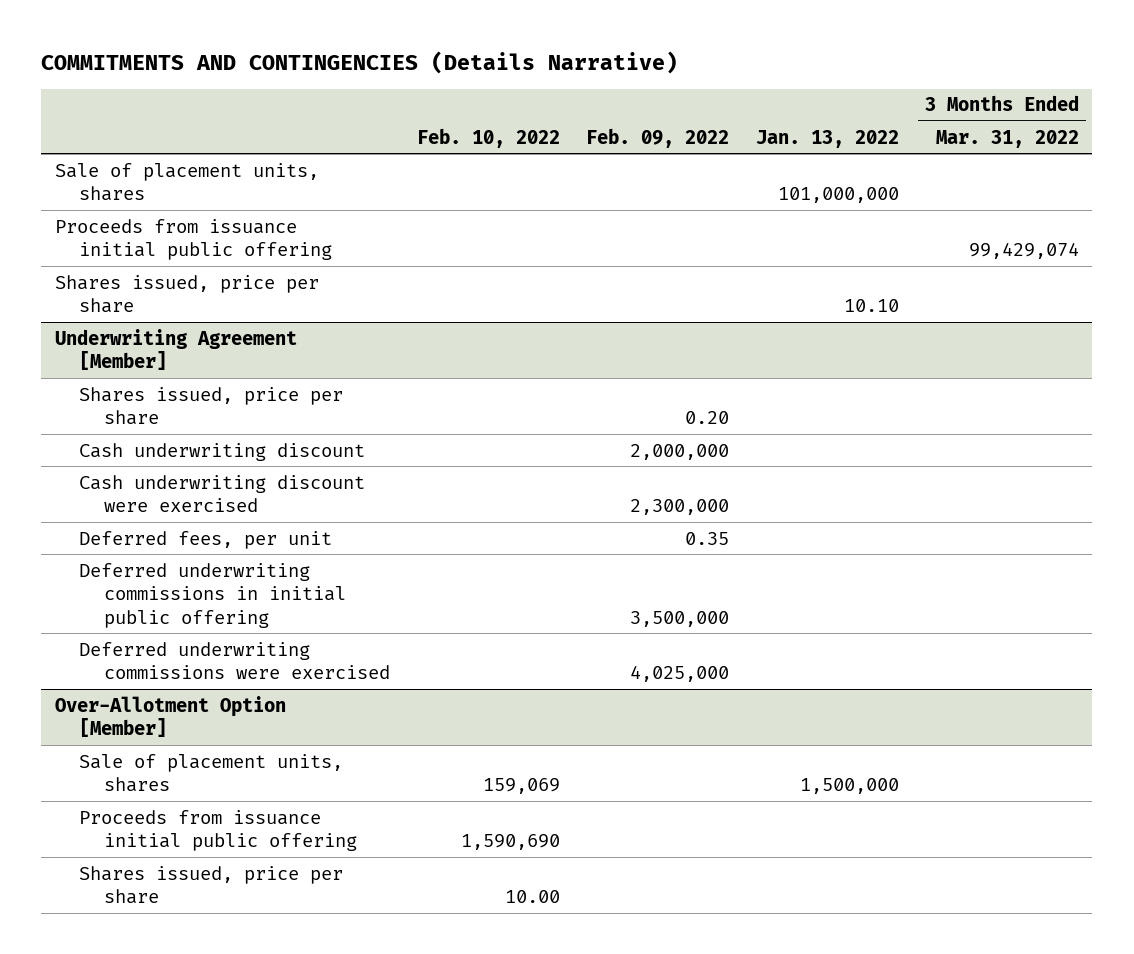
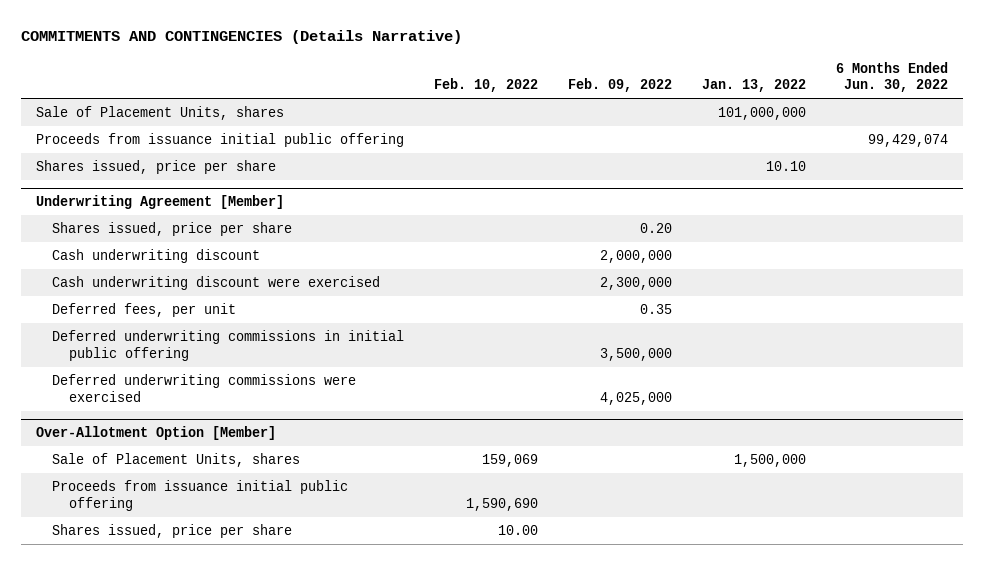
- | Feb. 10, 2022 | Feb. 09, 2022 | Jan. 13, 2022 | 3 Months Ended Mar. 31, 2022
+ | Feb. 10, 2022 | Feb. 09, 2022 | Jan. 13, 2022 | 6 Months Ended Jun. 30, 2022
- Sale of placement units, shares | | | 101,000,000 |
+ Sale of Placement Units, shares | | | 101,000,000 |
@ Over-Allotment Option [Member]
- Sale of placement units, shares | 159,069 | | 1,500,000 |
+ Sale of Placement Units, shares | 159,069 | | 1,500,000 |

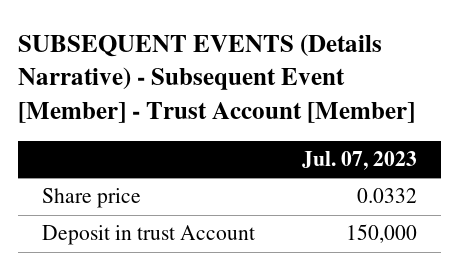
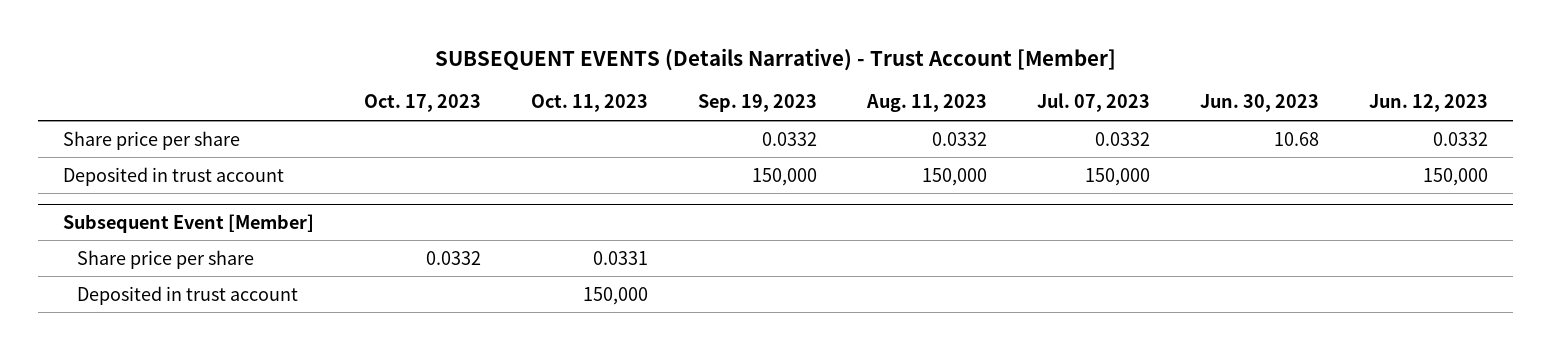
- SUBSEQUENT EVENTS (Details Narrative) - Subsequent Event [Member] - Trust Account [Member]
+ SUBSEQUENT EVENTS (Details Narrative) - Trust Account [Member]
- | Jul. 07, 2023
+ | Oct. 17, 2023 | Oct. 11, 2023 | Sep. 19, 2023 | Aug. 11, 2023 | Jul. 07, 2023 | Jun. 30, 2023 | Jun. 12, 2023
- Share price | 0.0332
- Deposit in trust Account | 150,000
+ Share price per share | | | 0.0332 | 0.0332 | 0.0332 | 10.68 | 0.0332
+ Deposited in trust account | | | 150,000 | 150,000 | 150,000 | | 150,000
+ Subsequent Event [Member]
+ Share price per share | 0.0332 | 0.0331 | | | | |
+ Deposited in trust account | | 150,000 | | | | |

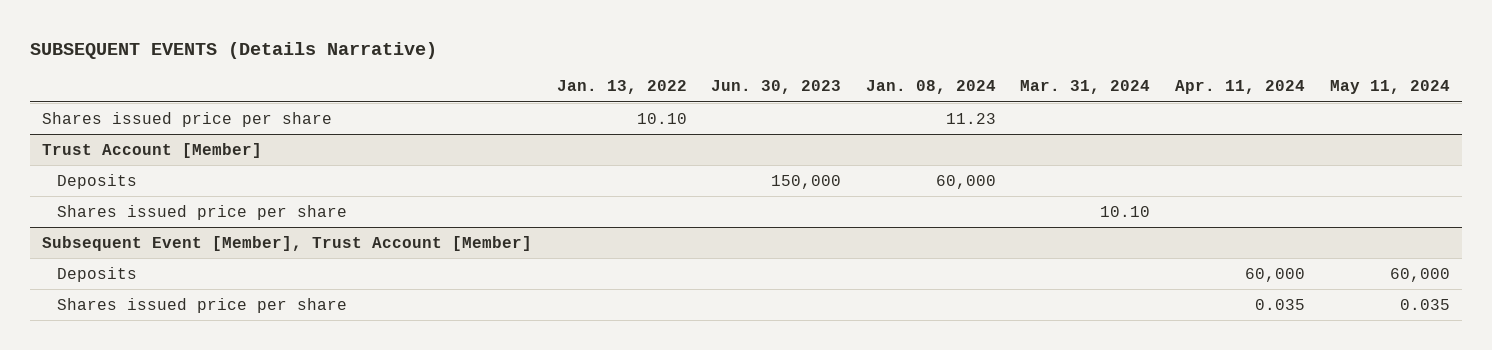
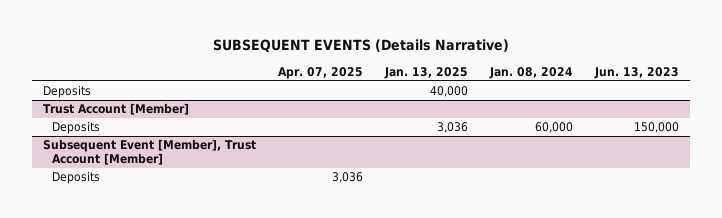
- | Jan. 13, 2022 | Jun. 30, 2023 | Jan. 08, 2024 | Mar. 31, 2024 | Apr. 11, 2024 | May 11, 2024
+ | Apr. 07, 2025 | Jan. 13, 2025 | Jan. 08, 2024 | Jun. 13, 2023
- Shares issued price per share | 10.10 | | 11.23 | | |
+ Deposits | | 40,000 | |
@ Trust Account [Member]
- Shares issued price per share | | | | 10.10 | |
@ Subsequent Event [Member], Trust Account [Member]
- Shares issued price per share | | | | | 0.035 | 0.035

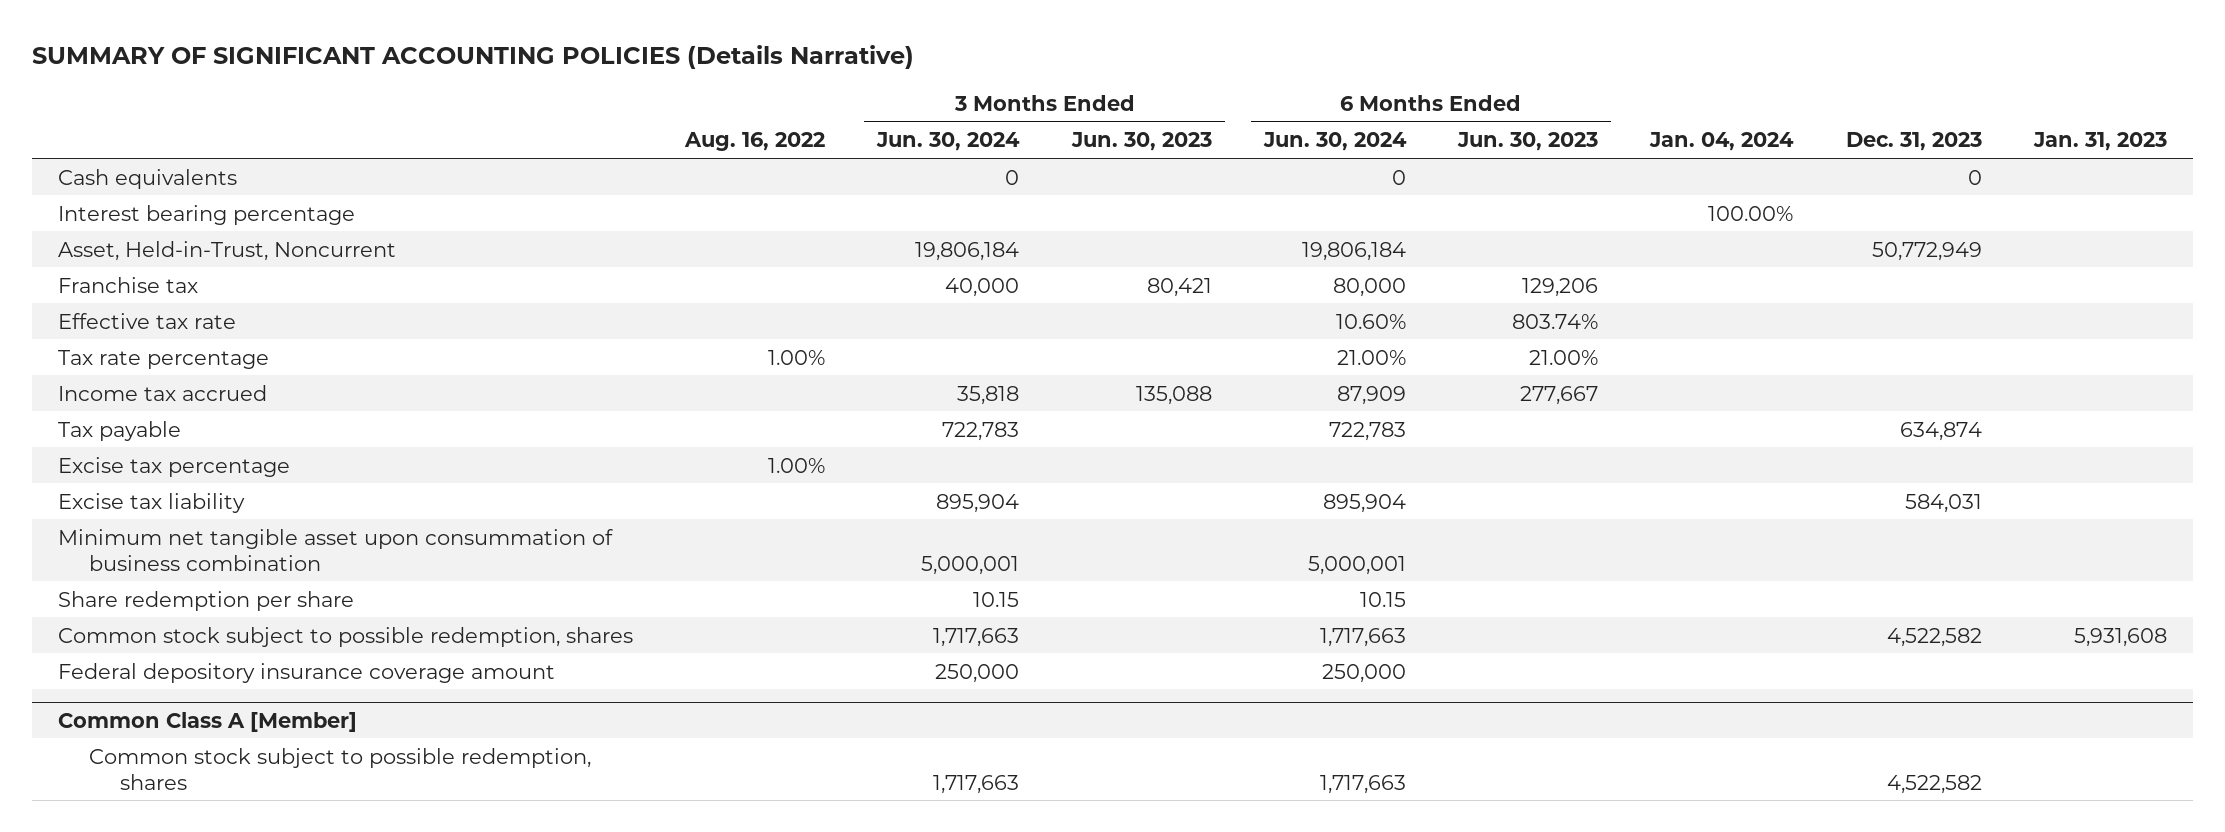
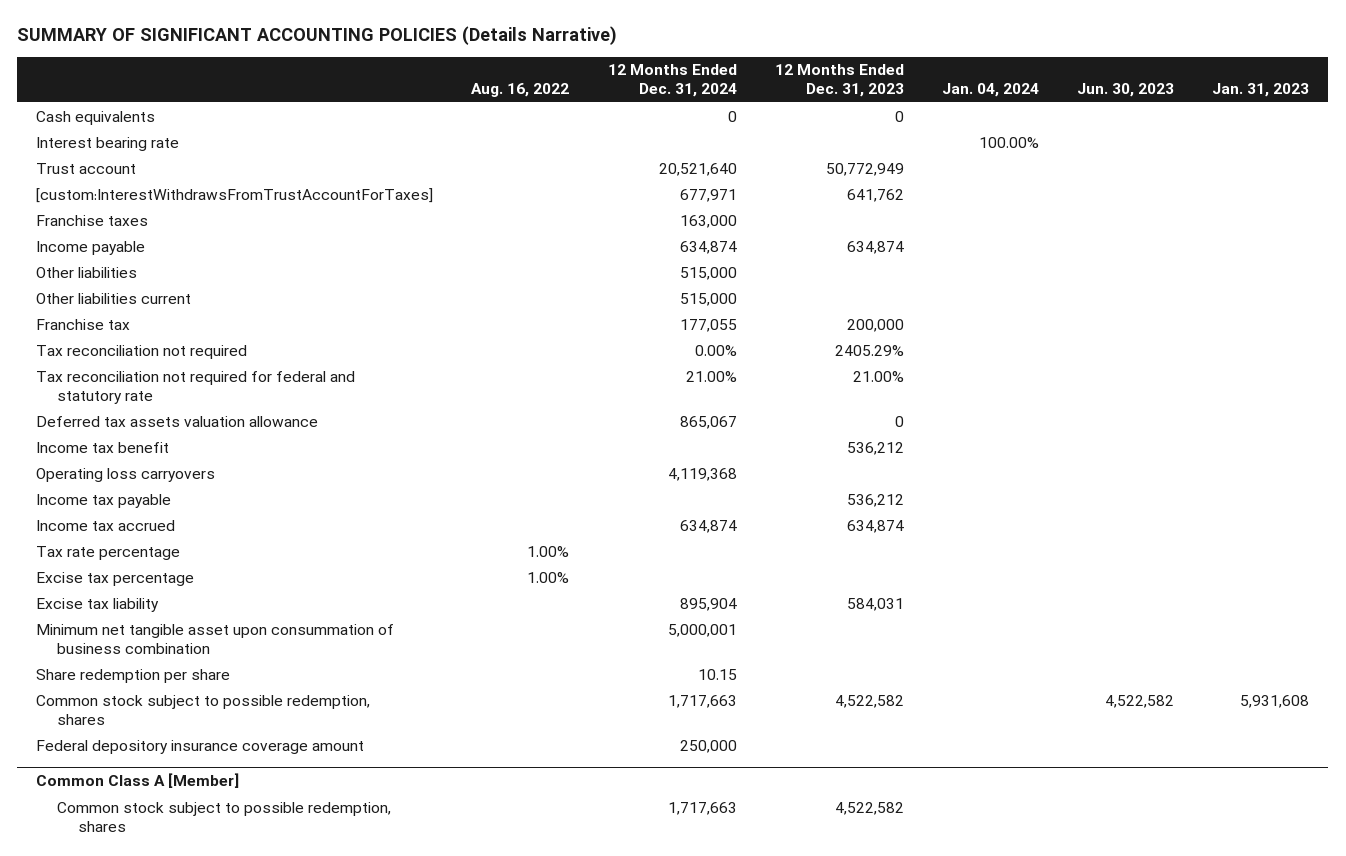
- | Aug. 16, 2022 | 3 Months Ended Jun. 30, 2024 | 3 Months Ended Jun. 30, 2023 | 6 Months Ended Jun. 30, 2024 | 6 Months Ended Jun. 30, 2023 | Jan. 04, 2024 | Dec. 31, 2023 | Jan. 31, 2023
+ | Aug. 16, 2022 | 12 Months Ended Dec. 31, 2024 | 12 Months Ended Dec. 31, 2023 | Jan. 04, 2024 | Jun. 30, 2023 | Jan. 31, 2023
- Interest bearing percentage | | | | | | 100.00% | |
- Asset, Held-in-Trust, Noncurrent | | 19,806,184 | | 19,806,184 | | | 50,772,949 |
+ Interest bearing rate | | | | 100.00% | |
+ Trust account | | 20,521,640 | 50,772,949 | | |
+ [custom:InterestWithdrawsFromTrustAccountForTaxes] | | 677,971 | 641,762 | | |
+ Franchise taxes | | 163,000 | | | |
+ Income payable | | 634,874 | 634,874 | | |
+ Other liabilities | | 515,000 | | | |
+ Other liabilities current | | 515,000 | | | |
- Effective tax rate | | | | 10.60% | 803.74% | | |
+ Tax reconciliation not required | | 0.00% | 2405.29% | | |
+ Tax reconciliation not required for federal and statutory rate | | 21.00% | 21.00% | | |
+ Deferred tax assets valuation allowance | | 865,067 | 0 | | |
+ Income tax benefit | | | 536,212 | | |
+ Operating loss carryovers | | 4,119,368 | | | |
+ Income tax payable | | | 536,212 | | |
- Tax payable | | 722,783 | | 722,783 | | | 634,874 |
moved down: Tax rate percentage | 1.00% | | | | |

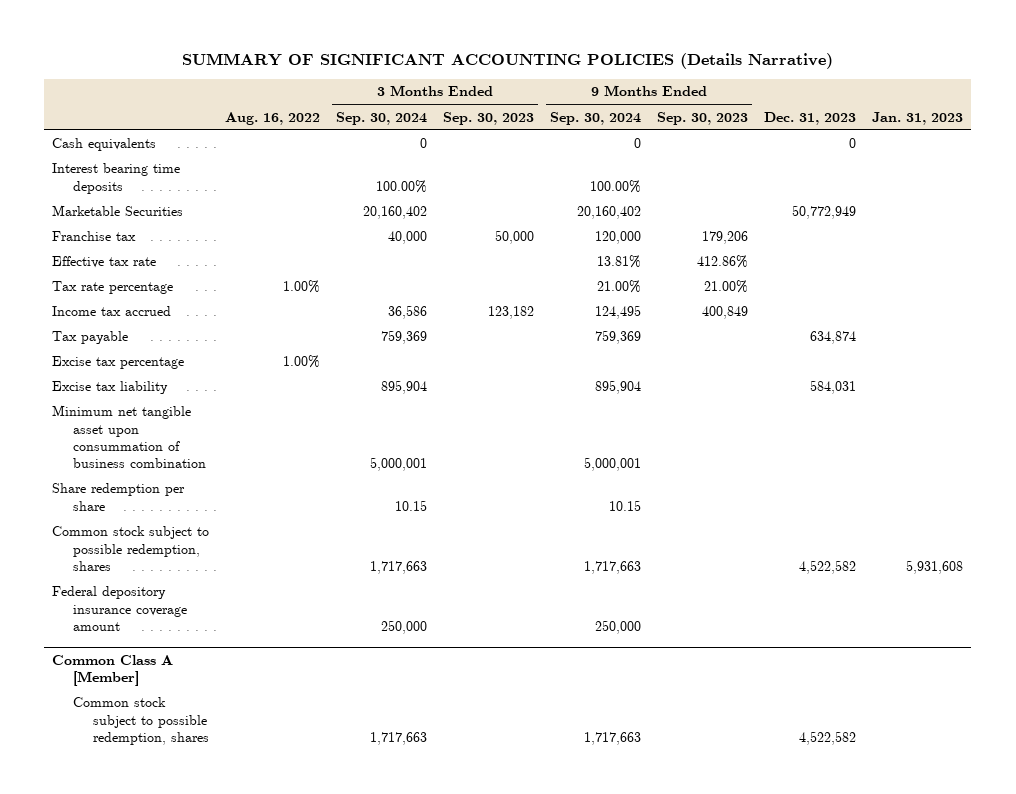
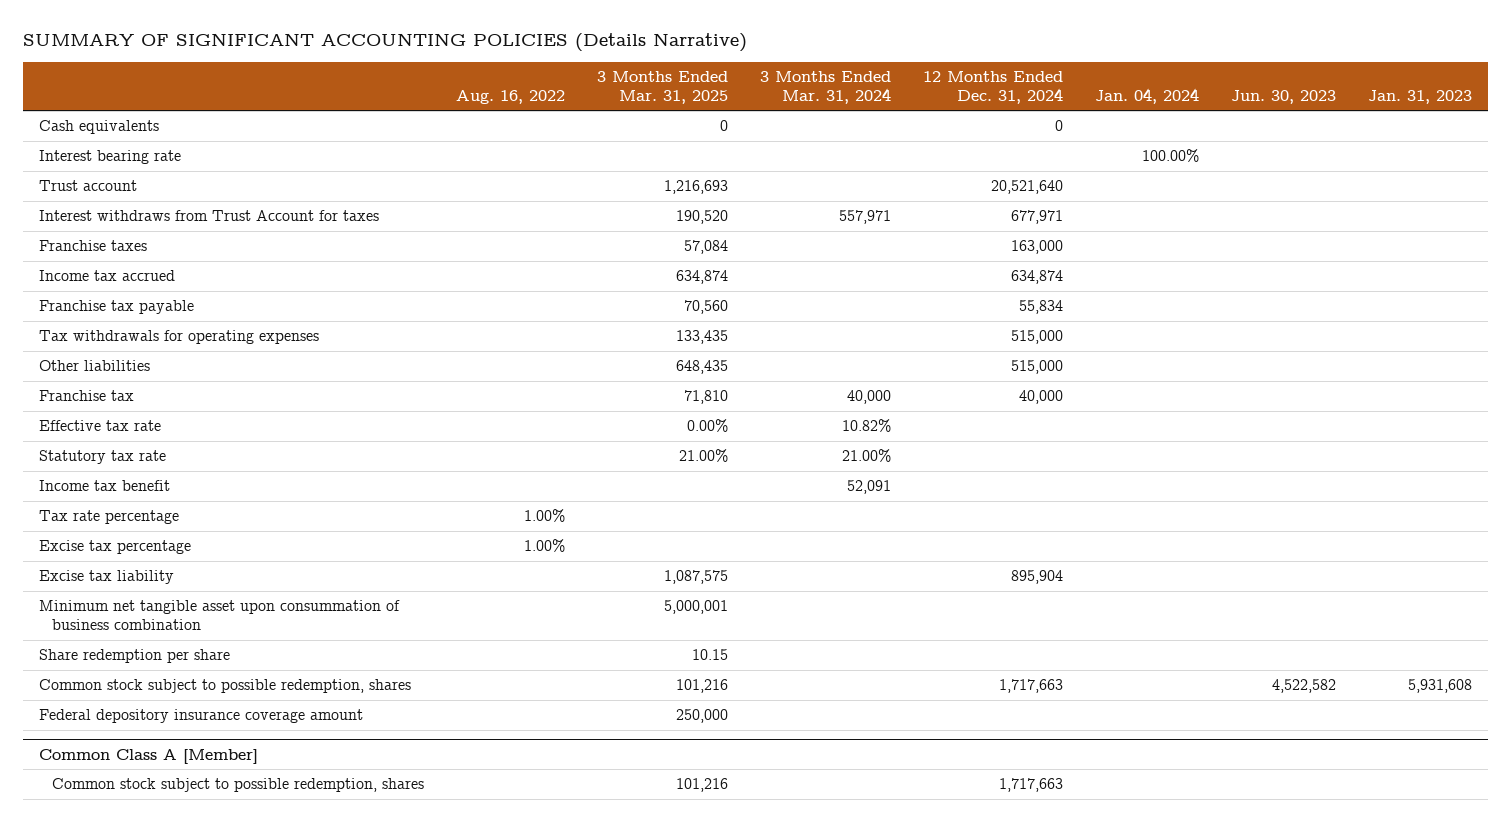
- | Aug. 16, 2022 | 3 Months Ended Sep. 30, 2024 | 3 Months Ended Sep. 30, 2023 | 9 Months Ended Sep. 30, 2024 | 9 Months Ended Sep. 30, 2023 | Dec. 31, 2023 | Jan. 31, 2023
+ | Aug. 16, 2022 | 3 Months Ended Mar. 31, 2025 | 3 Months Ended Mar. 31, 2024 | 12 Months Ended Dec. 31, 2024 | Jan. 04, 2024 | Jun. 30, 2023 | Jan. 31, 2023
- Interest bearing time deposits | | 100.00% | | 100.00% | | |
- Marketable Securities | | 20,160,402 | | 20,160,402 | | 50,772,949 |
+ Interest bearing rate | | | | | 100.00% | |
+ Trust account | | 1,216,693 | | 20,521,640 | | |
+ Interest withdraws from Trust Account for taxes | | 190,520 | 557,971 | 677,971 | | |
+ Franchise taxes | | 57,084 | | 163,000 | | |
moved up: Income tax accrued | | 634,874 | | 634,874 | | |
+ Franchise tax payable | | 70,560 | | 55,834 | | |
+ Tax withdrawals for operating expenses | | 133,435 | | 515,000 | | |
+ Other liabilities | | 648,435 | | 515,000 | | |
+ Statutory tax rate | | 21.00% | 21.00% | | | |
+ Income tax benefit | | | 52,091 | | | |
- Tax payable | | 759,369 | | 759,369 | | 634,874 |

